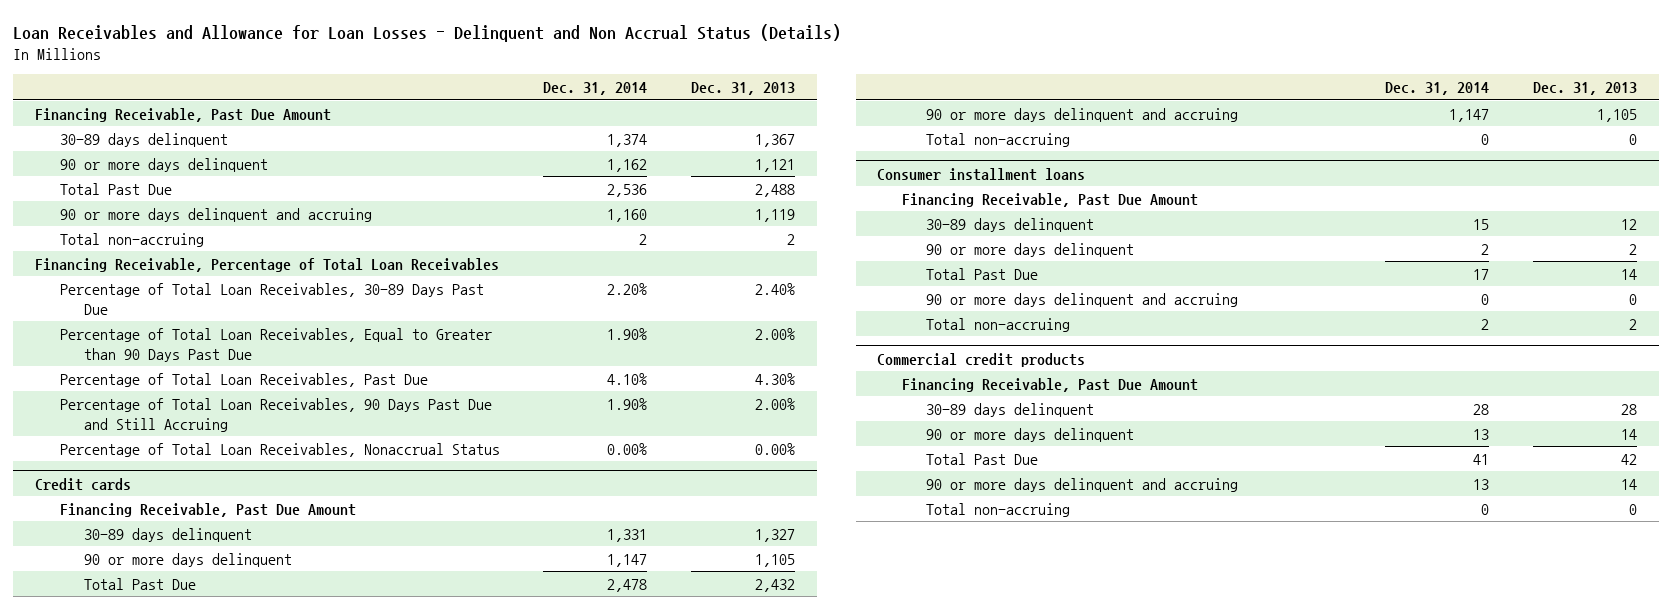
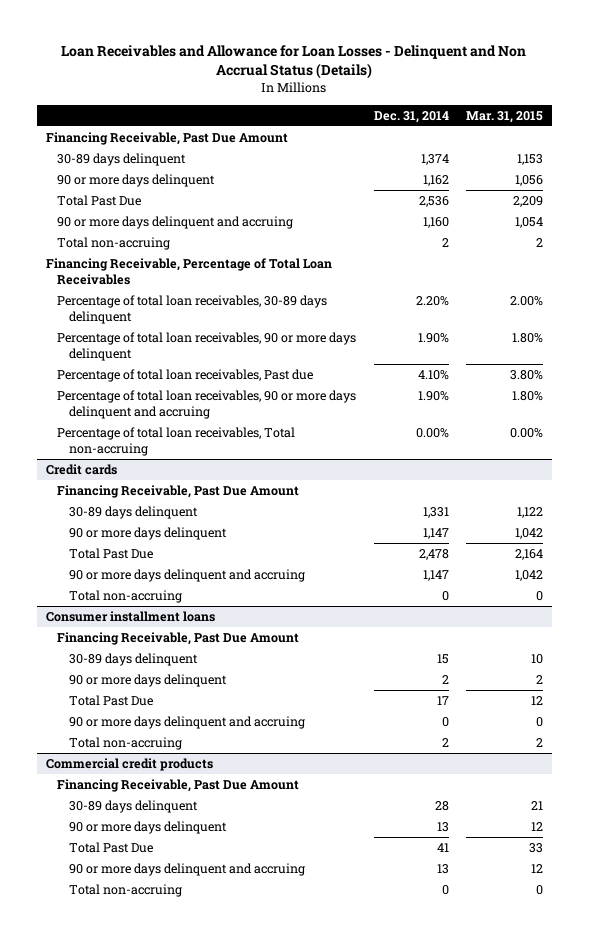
- | Dec. 31, 2014 | Dec. 31, 2013
+ | Dec. 31, 2014 | Mar. 31, 2015
- Percentage of Total Loan Receivables, 30-89 Days Past Due | 2.20% | 2.40%
- Percentage of Total Loan Receivables, Equal to Greater than 90 Days Past Due | 1.90% | 2.00%
- Percentage of Total Loan Receivables, Past Due | 4.10% | 4.30%
- Percentage of Total Loan Receivables, 90 Days Past Due and Still Accruing | 1.90% | 2.00%
- Percentage of Total Loan Receivables, Nonaccrual Status | 0.00% | 0.00%
+ Percentage of total loan receivables, 30-89 days delinquent | 2.20% | 2.00%
+ Percentage of total loan receivables, 90 or more days delinquent | 1.90% | 1.80%
+ Percentage of total loan receivables, Past due | 4.10% | 3.80%
+ Percentage of total loan receivables, 90 or more days delinquent and accruing | 1.90% | 1.80%
+ Percentage of total loan receivables, Total non-accruing | 0.00% | 0.00%

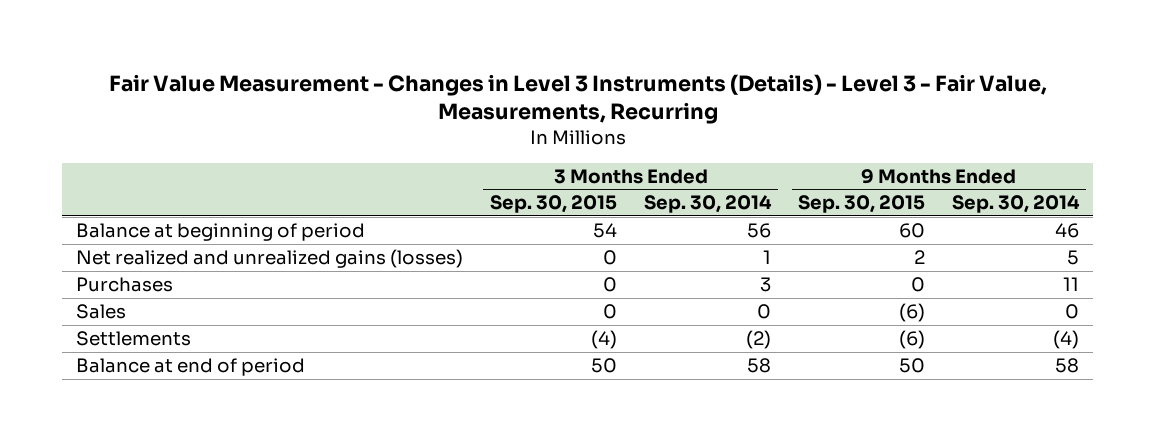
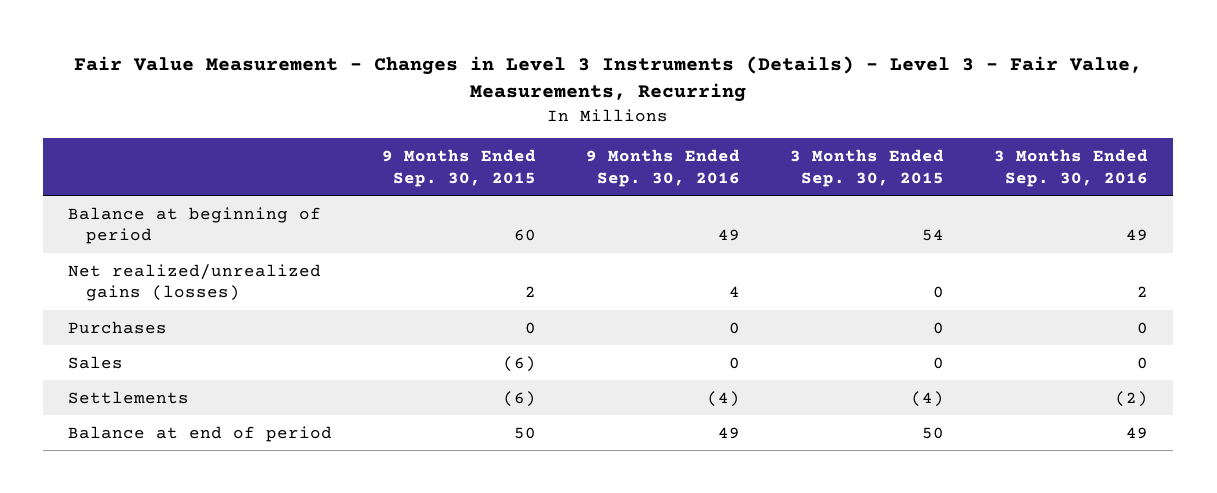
- | 3 Months Ended Sep. 30, 2015 | 3 Months Ended Sep. 30, 2014 | 9 Months Ended Sep. 30, 2015 | 9 Months Ended Sep. 30, 2014
+ | 9 Months Ended Sep. 30, 2015 | 9 Months Ended Sep. 30, 2016 | 3 Months Ended Sep. 30, 2015 | 3 Months Ended Sep. 30, 2016
- Net realized and unrealized gains (losses) | 0 | 1 | 2 | 5
+ Net realized/unrealized gains (losses) | 2 | 4 | 0 | 2

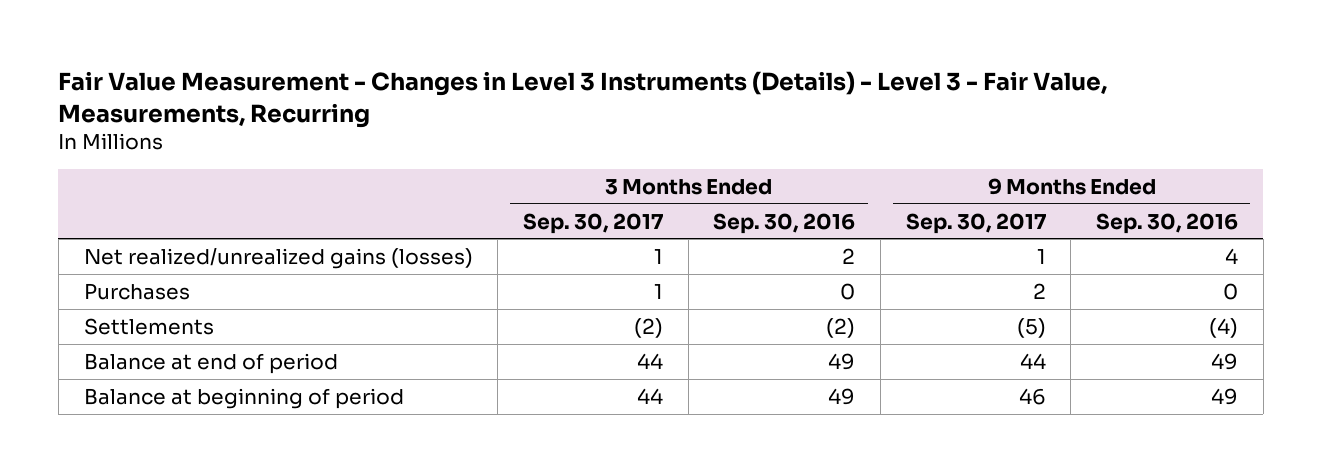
- | 9 Months Ended Sep. 30, 2015 | 9 Months Ended Sep. 30, 2016 | 3 Months Ended Sep. 30, 2015 | 3 Months Ended Sep. 30, 2016
+ | 3 Months Ended Sep. 30, 2017 | 3 Months Ended Sep. 30, 2016 | 9 Months Ended Sep. 30, 2017 | 9 Months Ended Sep. 30, 2016
- Sales | (6) | 0 | 0 | 0
moved down: Balance at beginning of period | 44 | 49 | 46 | 49

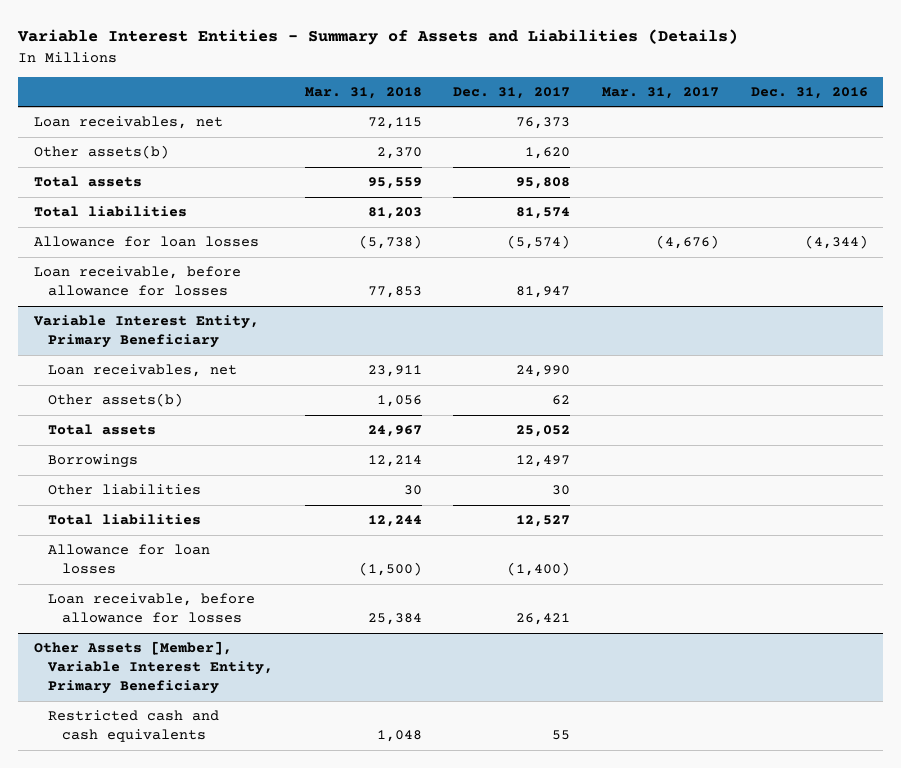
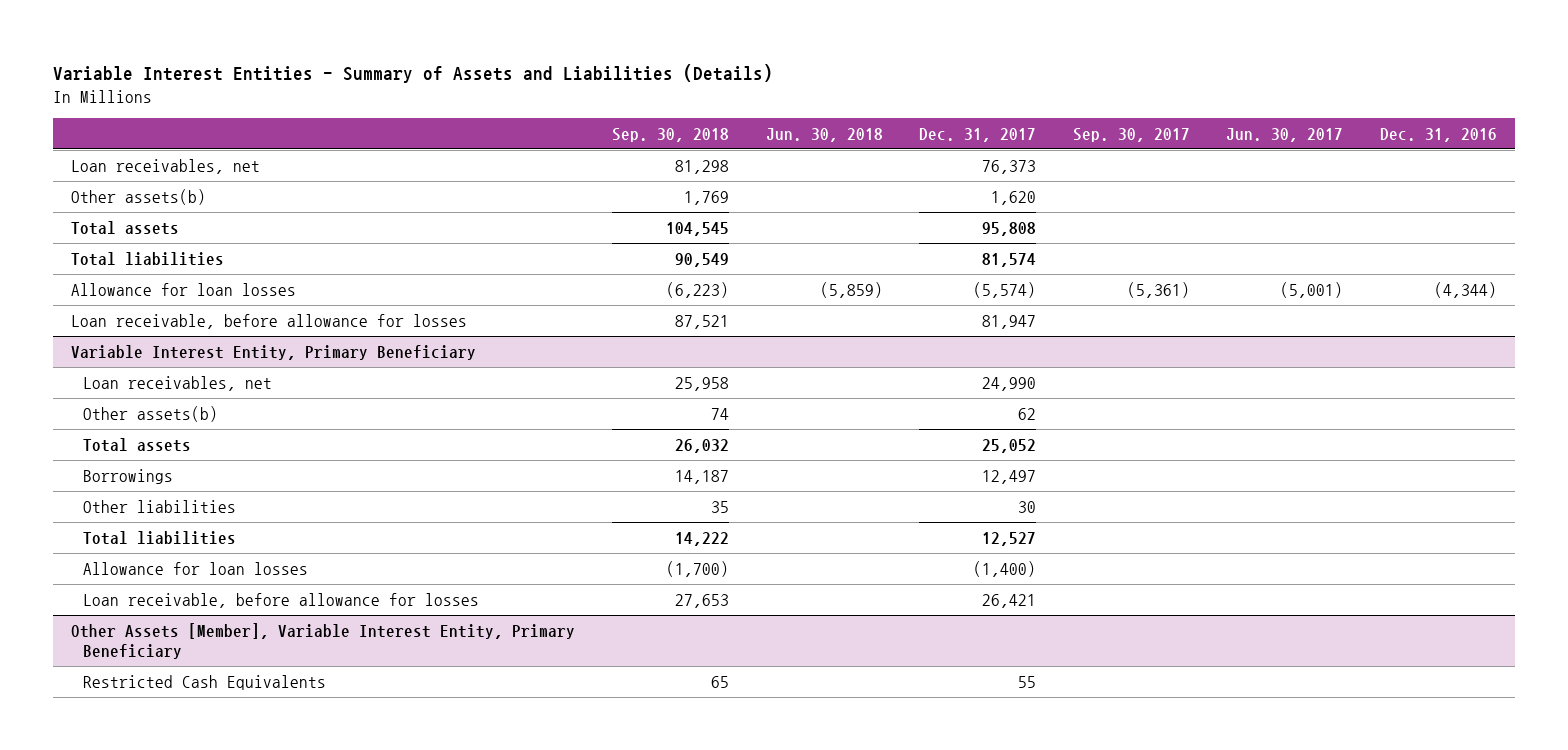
- | Mar. 31, 2018 | Dec. 31, 2017 | Mar. 31, 2017 | Dec. 31, 2016
+ | Sep. 30, 2018 | Jun. 30, 2018 | Dec. 31, 2017 | Sep. 30, 2017 | Jun. 30, 2017 | Dec. 31, 2016
@ Other Assets [Member], Variable Interest Entity, Primary Beneficiary
- Restricted cash and cash equivalents | 1,048 | 55 | |
+ Restricted Cash Equivalents | 65 | | 55 | | |

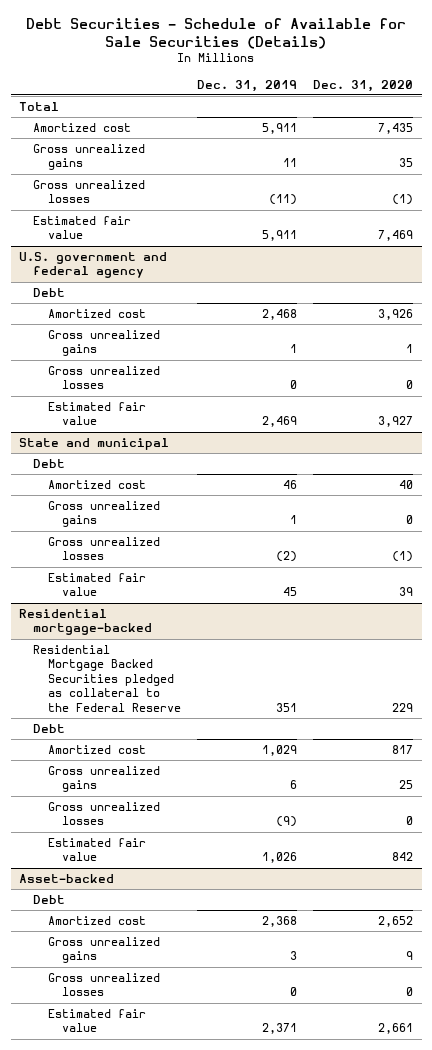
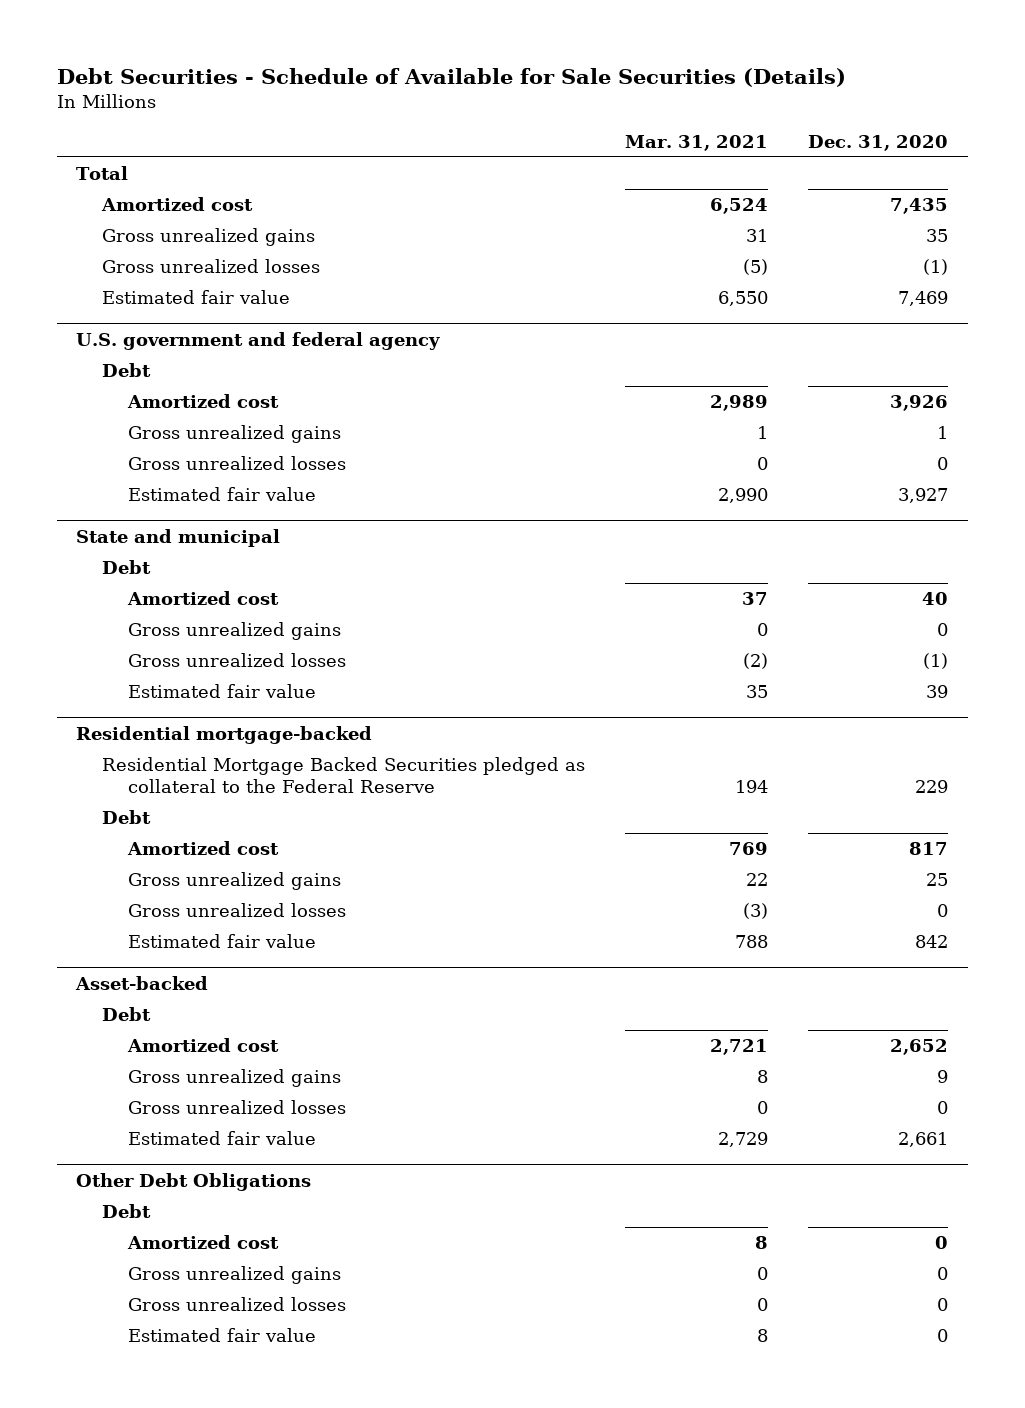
- | Dec. 31, 2019 | Dec. 31, 2020
+ | Mar. 31, 2021 | Dec. 31, 2020
+ Other Debt Obligations
+ Debt
+ Amortized cost | 8 | 0
+ Gross unrealized gains | 0 | 0
+ Gross unrealized losses | 0 | 0
+ Estimated fair value | 8 | 0

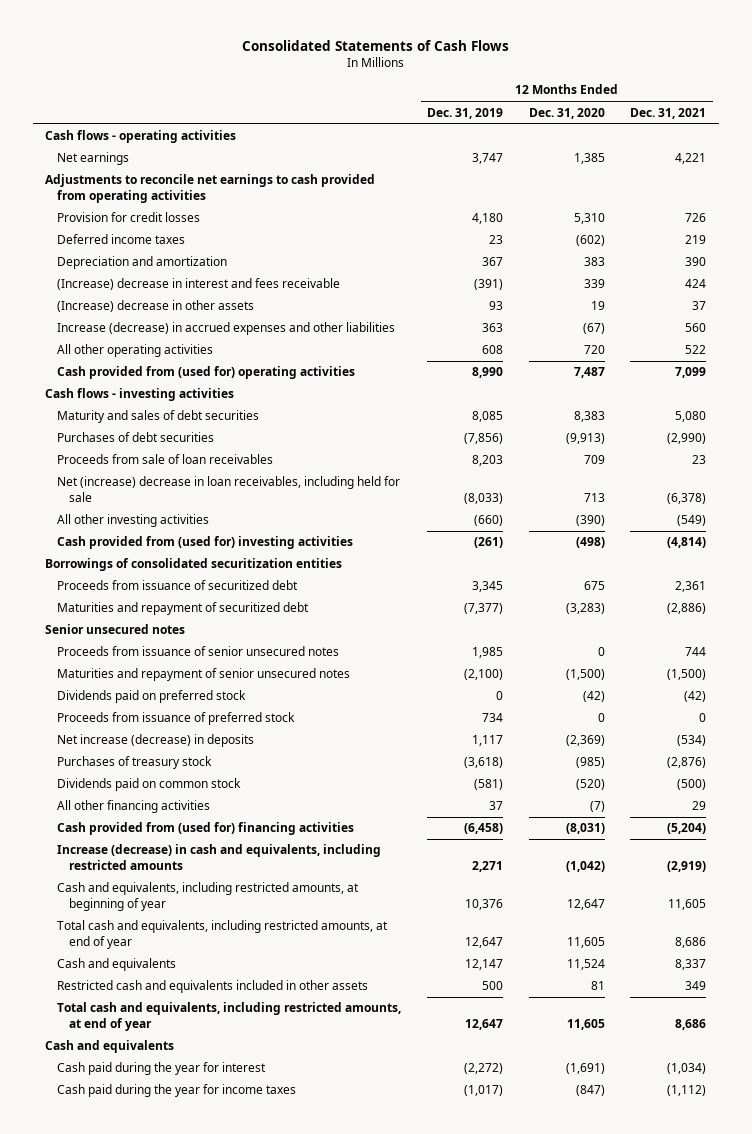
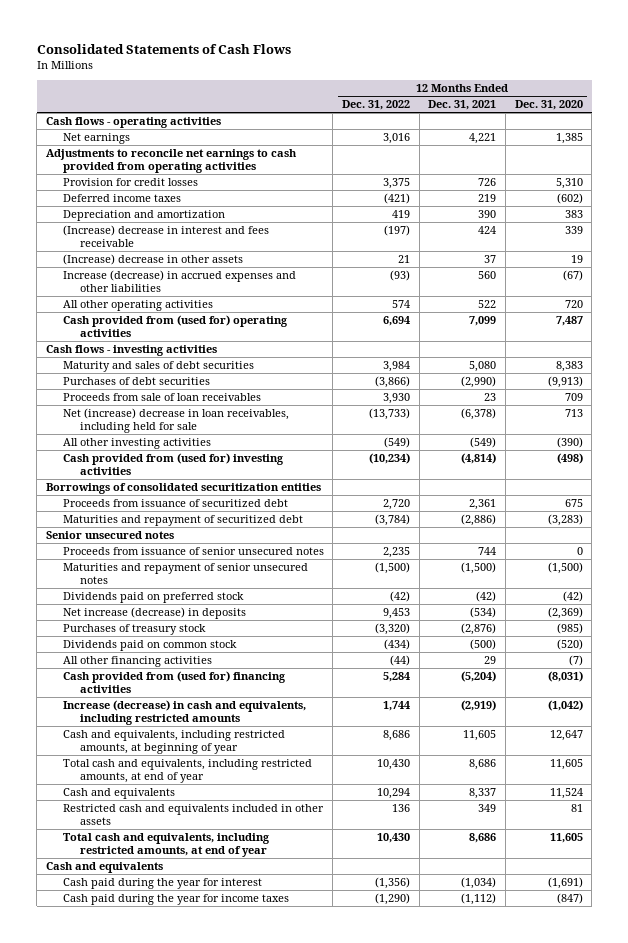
- | 12 Months Ended Dec. 31, 2019 | 12 Months Ended Dec. 31, 2020 | 12 Months Ended Dec. 31, 2021
+ | 12 Months Ended Dec. 31, 2022 | 12 Months Ended Dec. 31, 2021 | 12 Months Ended Dec. 31, 2020
- Proceeds from issuance of preferred stock | 734 | 0 | 0

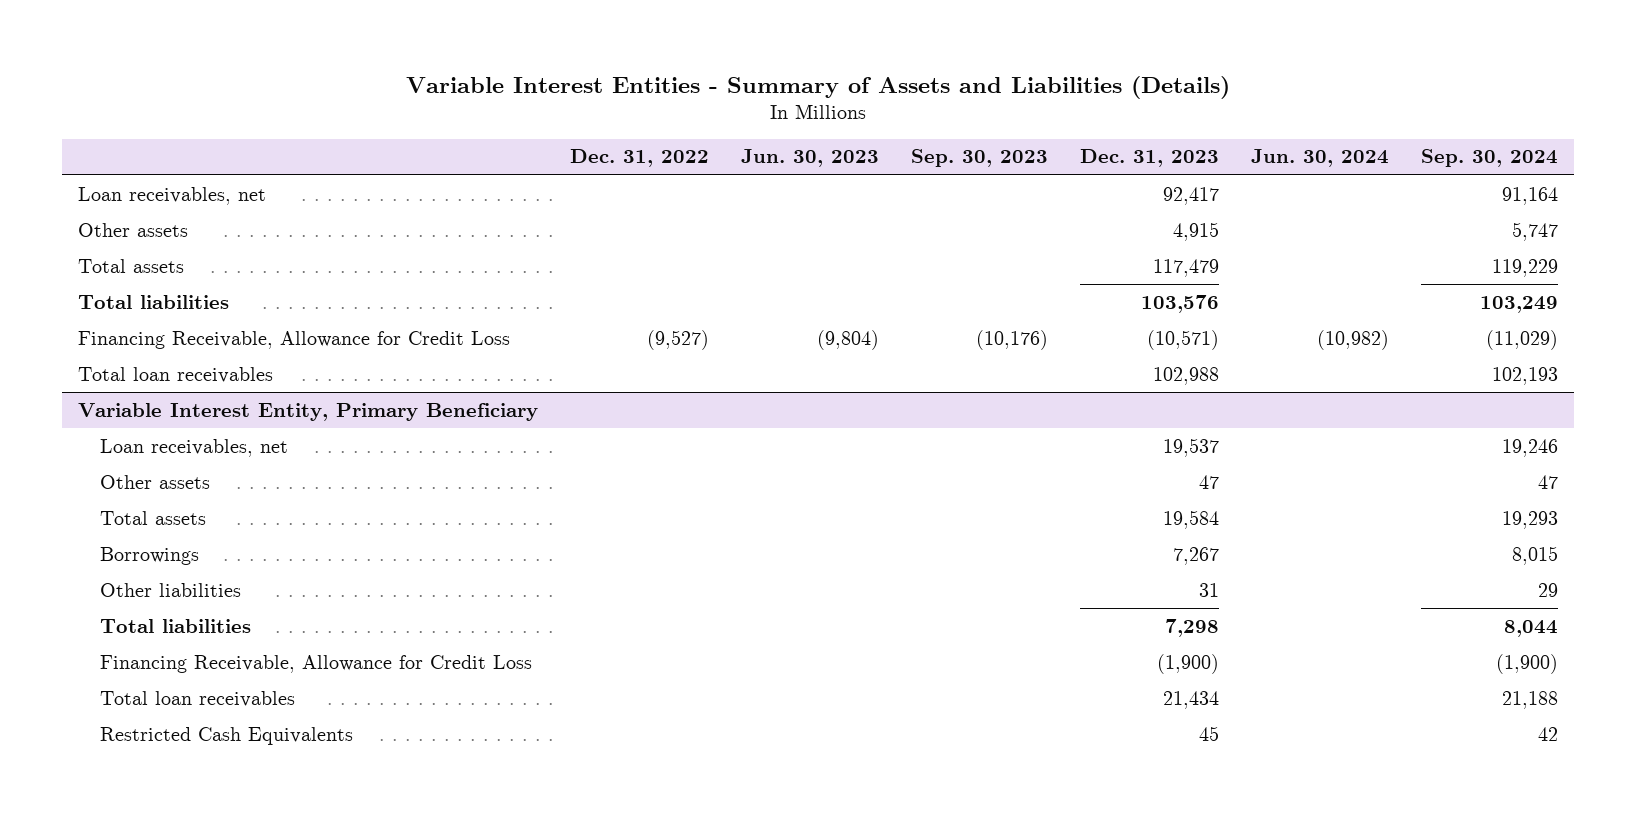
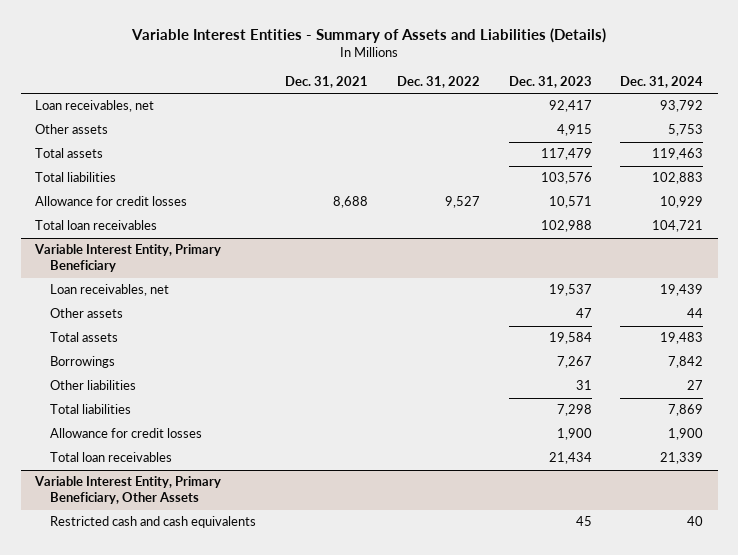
- | Dec. 31, 2022 | Jun. 30, 2023 | Sep. 30, 2023 | Dec. 31, 2023 | Jun. 30, 2024 | Sep. 30, 2024
+ | Dec. 31, 2021 | Dec. 31, 2022 | Dec. 31, 2023 | Dec. 31, 2024
- Financing Receivable, Allowance for Credit Loss | (9,527) | (9,804) | (10,176) | (10,571) | (10,982) | (11,029)
+ Allowance for credit losses | 8,688 | 9,527 | 10,571 | 10,929
@ Variable Interest Entity, Primary Beneficiary
- Financing Receivable, Allowance for Credit Loss | | | | (1,900) | | (1,900)
+ Allowance for credit losses | | | 1,900 | 1,900
- Restricted Cash Equivalents | | | | 45 | | 42
+ Variable Interest Entity, Primary Beneficiary, Other Assets
+ Restricted cash and cash equivalents | | | 45 | 40

